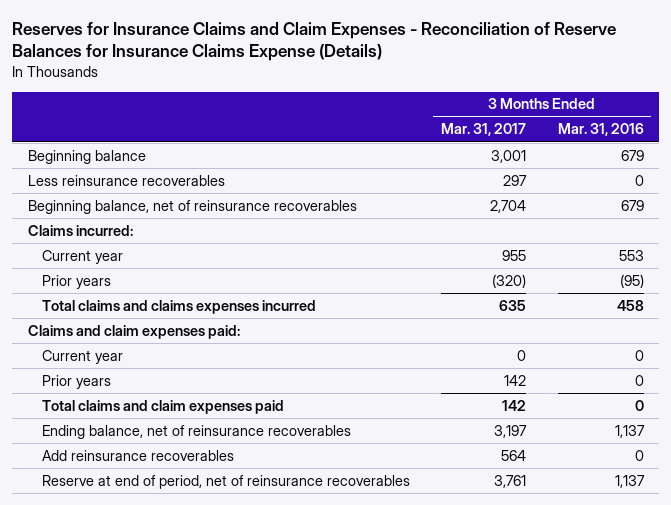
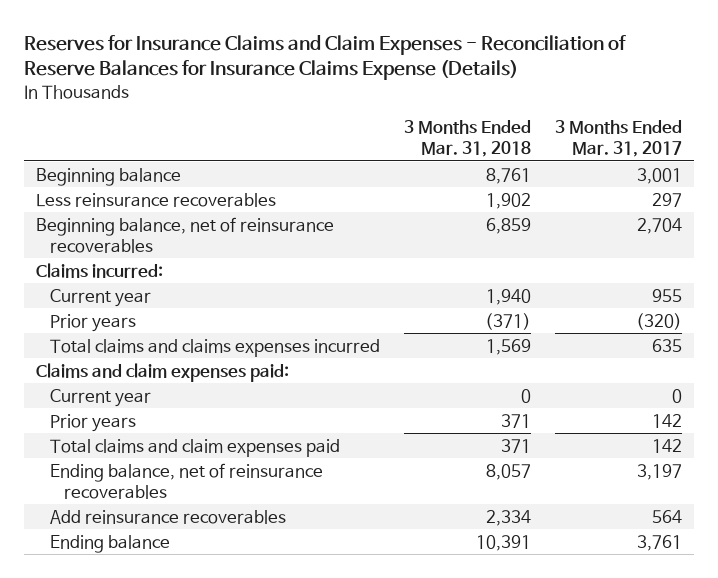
- | 3 Months Ended Mar. 31, 2017 | 3 Months Ended Mar. 31, 2016
+ | 3 Months Ended Mar. 31, 2018 | 3 Months Ended Mar. 31, 2017
- Reserve at end of period, net of reinsurance recoverables | 3,761 | 1,137
+ Ending balance | 10,391 | 3,761

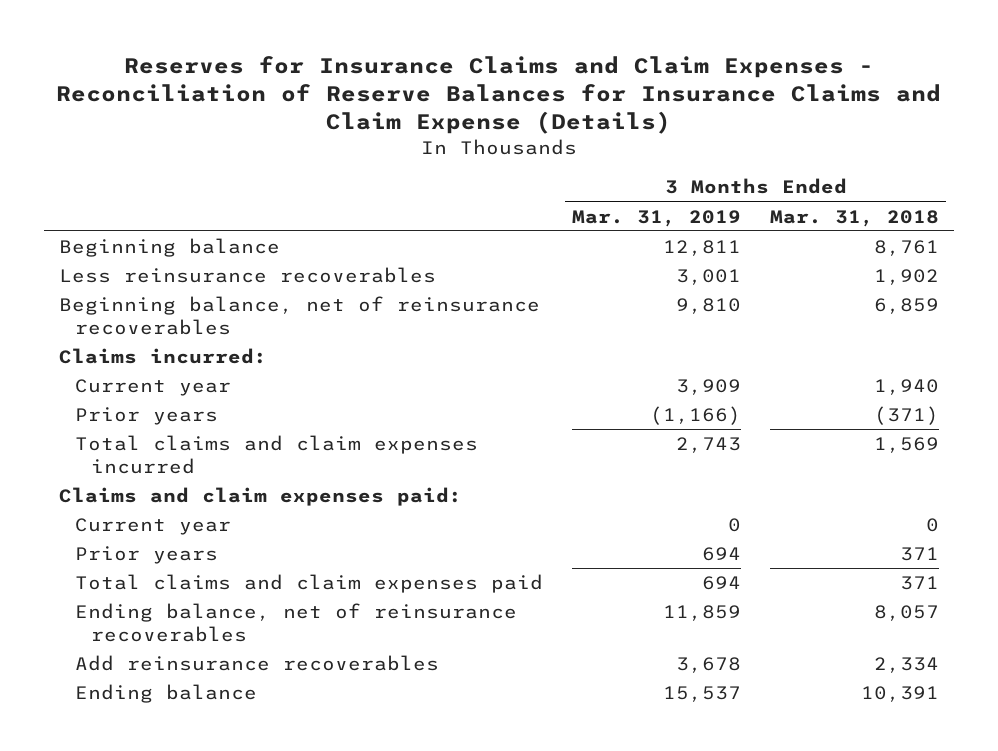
- Reserves for Insurance Claims and Claim Expenses - Reconciliation of Reserve Balances for Insurance Claims Expense (Details)
+ Reserves for Insurance Claims and Claim Expenses - Reconciliation of Reserve Balances for Insurance Claims and Claim Expense (Details)
- | 3 Months Ended Mar. 31, 2018 | 3 Months Ended Mar. 31, 2017
+ | 3 Months Ended Mar. 31, 2019 | 3 Months Ended Mar. 31, 2018
- Total claims and claims expenses incurred | 1,569 | 635
+ Total claims and claim expenses incurred | 2,743 | 1,569

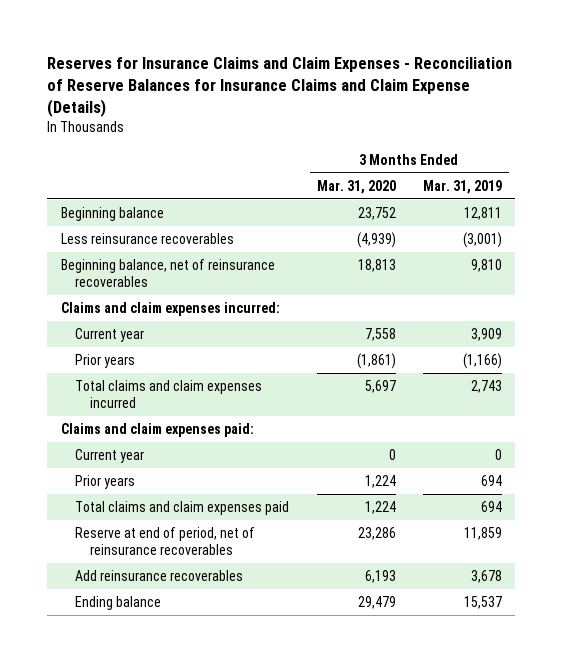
- | 3 Months Ended Mar. 31, 2019 | 3 Months Ended Mar. 31, 2018
+ | 3 Months Ended Mar. 31, 2020 | 3 Months Ended Mar. 31, 2019
- Less reinsurance recoverables | 3,001 | 1,902
+ Less reinsurance recoverables | (4,939) | (3,001)
- Claims incurred:
+ Claims and claim expenses incurred:
- Ending balance, net of reinsurance recoverables | 11,859 | 8,057
+ Reserve at end of period, net of reinsurance recoverables | 23,286 | 11,859

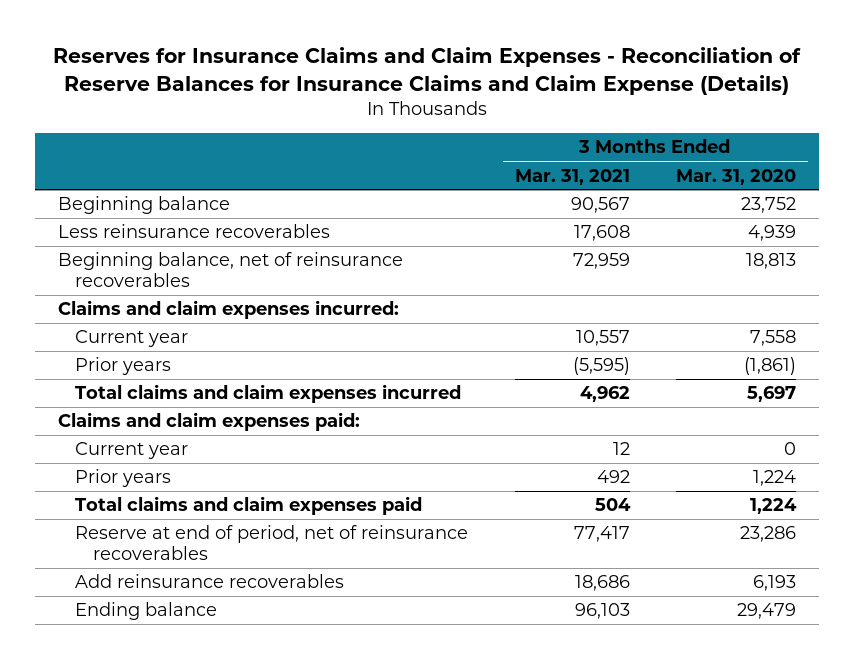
- | 3 Months Ended Mar. 31, 2020 | 3 Months Ended Mar. 31, 2019
+ | 3 Months Ended Mar. 31, 2021 | 3 Months Ended Mar. 31, 2020
- Less reinsurance recoverables | (4,939) | (3,001)
+ Less reinsurance recoverables | 17,608 | 4,939

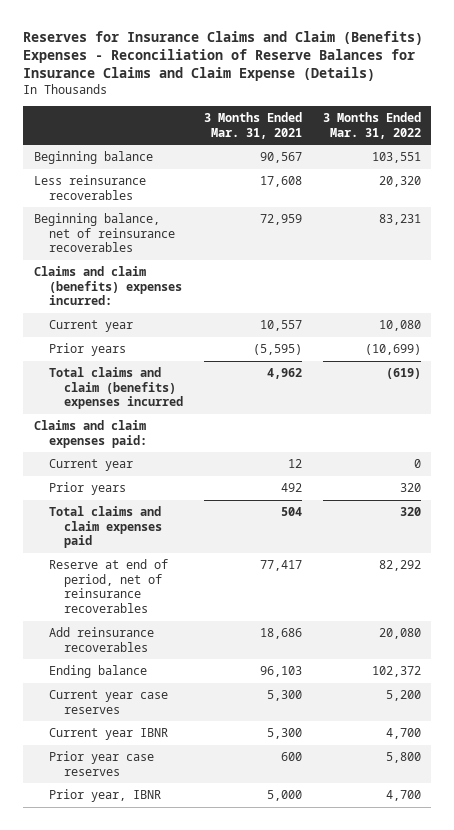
- Reserves for Insurance Claims and Claim Expenses - Reconciliation of Reserve Balances for Insurance Claims and Claim Expense (Details)
+ Reserves for Insurance Claims and Claim (Benefits) Expenses - Reconciliation of Reserve Balances for Insurance Claims and Claim Expense (Details)
- | 3 Months Ended Mar. 31, 2021 | 3 Months Ended Mar. 31, 2020
+ | 3 Months Ended Mar. 31, 2021 | 3 Months Ended Mar. 31, 2022
- Claims and claim expenses incurred:
+ Claims and claim (benefits) expenses incurred:
- Total claims and claim expenses incurred | 4,962 | 5,697
+ Total claims and claim (benefits) expenses incurred | 4,962 | (619)
+ Current year case reserves | 5,300 | 5,200
+ Current year IBNR | 5,300 | 4,700
+ Prior year case reserves | 600 | 5,800
+ Prior year, IBNR | 5,000 | 4,700

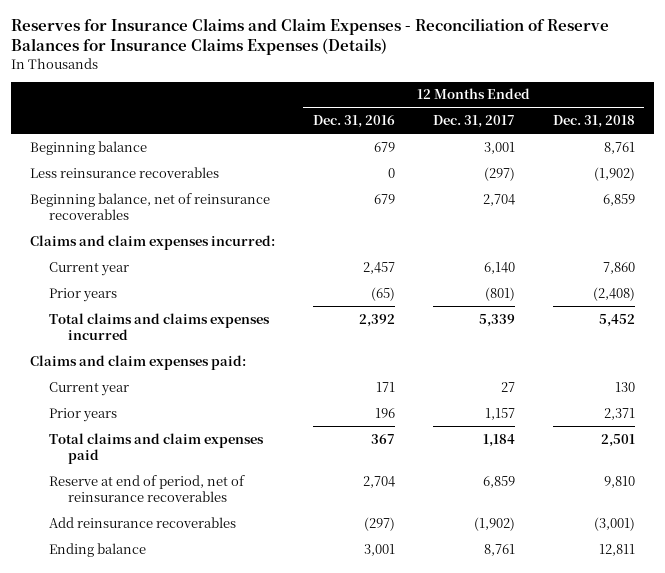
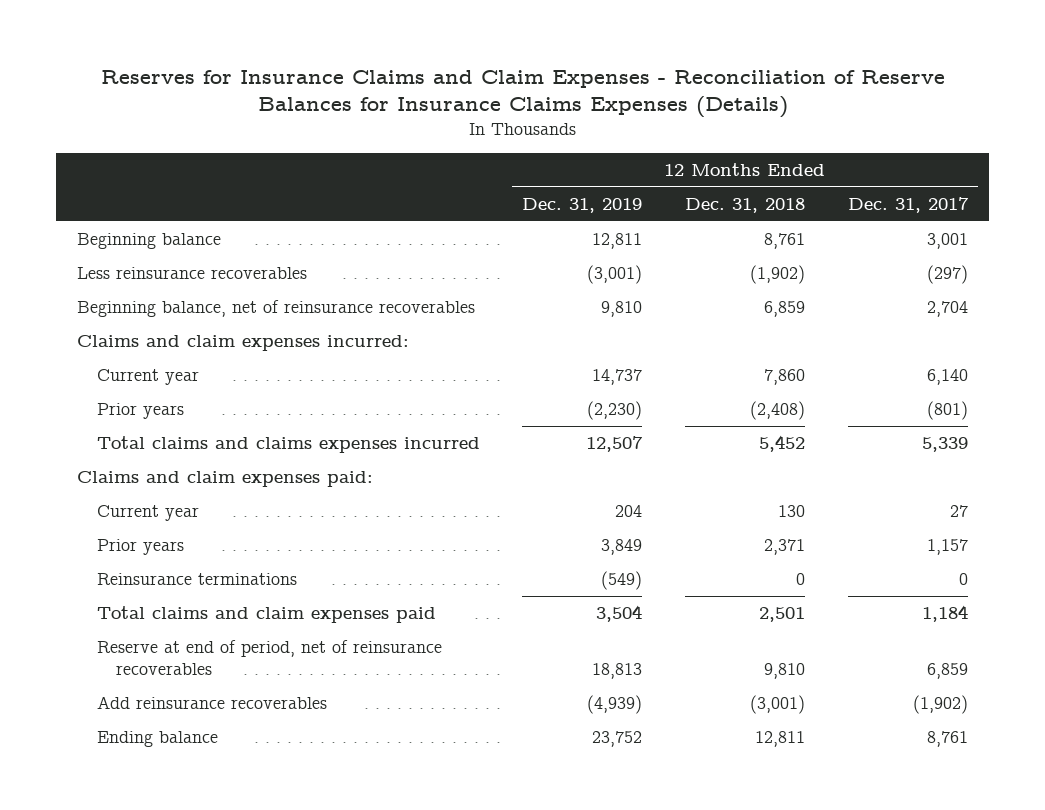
- | 12 Months Ended Dec. 31, 2016 | 12 Months Ended Dec. 31, 2017 | 12 Months Ended Dec. 31, 2018
+ | 12 Months Ended Dec. 31, 2019 | 12 Months Ended Dec. 31, 2018 | 12 Months Ended Dec. 31, 2017
+ Reinsurance terminations | (549) | 0 | 0

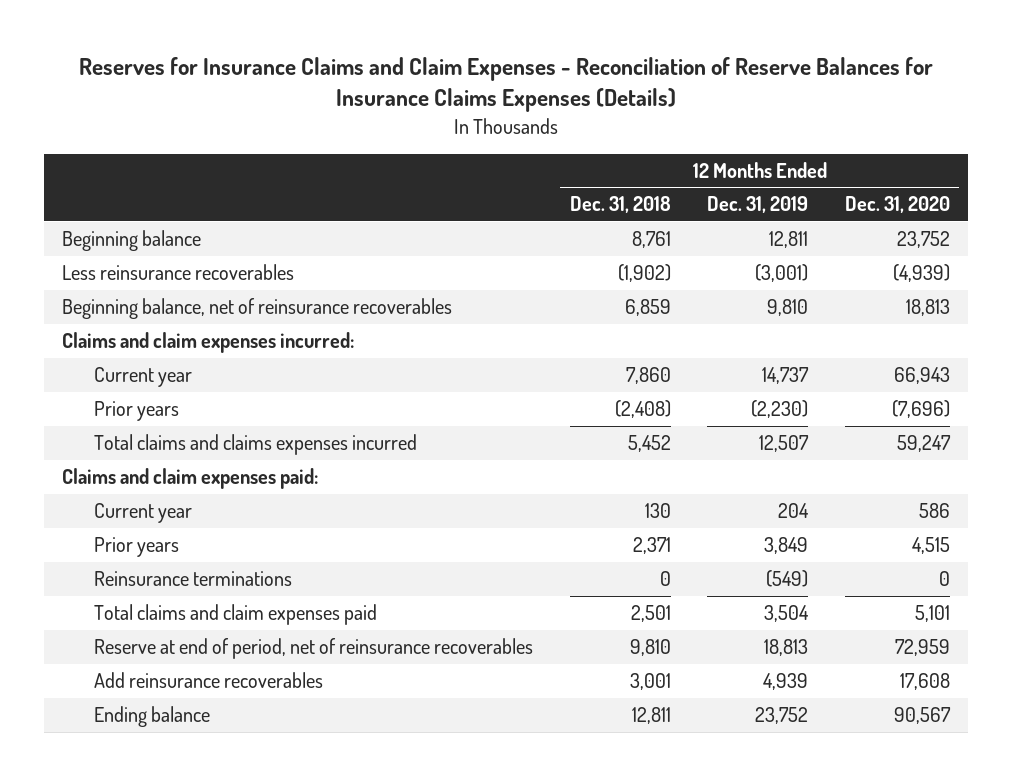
- | 12 Months Ended Dec. 31, 2019 | 12 Months Ended Dec. 31, 2018 | 12 Months Ended Dec. 31, 2017
+ | 12 Months Ended Dec. 31, 2018 | 12 Months Ended Dec. 31, 2019 | 12 Months Ended Dec. 31, 2020
- Add reinsurance recoverables | (4,939) | (3,001) | (1,902)
+ Add reinsurance recoverables | 3,001 | 4,939 | 17,608

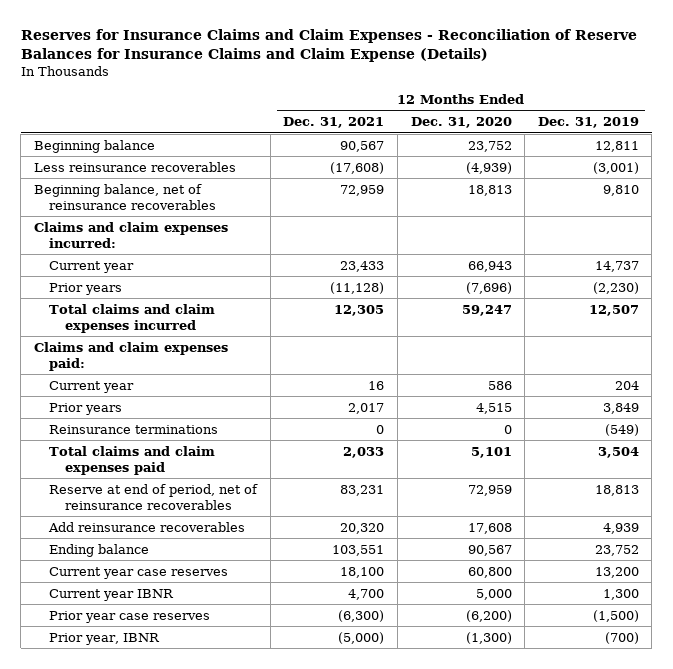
- Reserves for Insurance Claims and Claim Expenses - Reconciliation of Reserve Balances for Insurance Claims Expenses (Details)
+ Reserves for Insurance Claims and Claim Expenses - Reconciliation of Reserve Balances for Insurance Claims and Claim Expense (Details)
- | 12 Months Ended Dec. 31, 2018 | 12 Months Ended Dec. 31, 2019 | 12 Months Ended Dec. 31, 2020
+ | 12 Months Ended Dec. 31, 2021 | 12 Months Ended Dec. 31, 2020 | 12 Months Ended Dec. 31, 2019
- Total claims and claims expenses incurred | 5,452 | 12,507 | 59,247
+ Total claims and claim expenses incurred | 12,305 | 59,247 | 12,507
+ Current year case reserves | 18,100 | 60,800 | 13,200
+ Current year IBNR | 4,700 | 5,000 | 1,300
+ Prior year case reserves | (6,300) | (6,200) | (1,500)
+ Prior year, IBNR | (5,000) | (1,300) | (700)

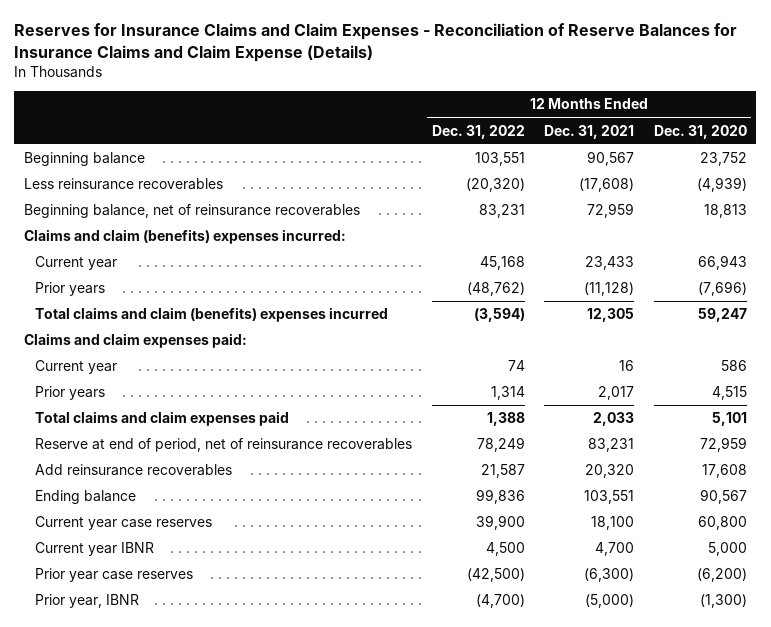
- | 12 Months Ended Dec. 31, 2021 | 12 Months Ended Dec. 31, 2020 | 12 Months Ended Dec. 31, 2019
+ | 12 Months Ended Dec. 31, 2022 | 12 Months Ended Dec. 31, 2021 | 12 Months Ended Dec. 31, 2020
- Claims and claim expenses incurred:
+ Claims and claim (benefits) expenses incurred:
- Total claims and claim expenses incurred | 12,305 | 59,247 | 12,507
+ Total claims and claim (benefits) expenses incurred | (3,594) | 12,305 | 59,247
- Reinsurance terminations | 0 | 0 | (549)

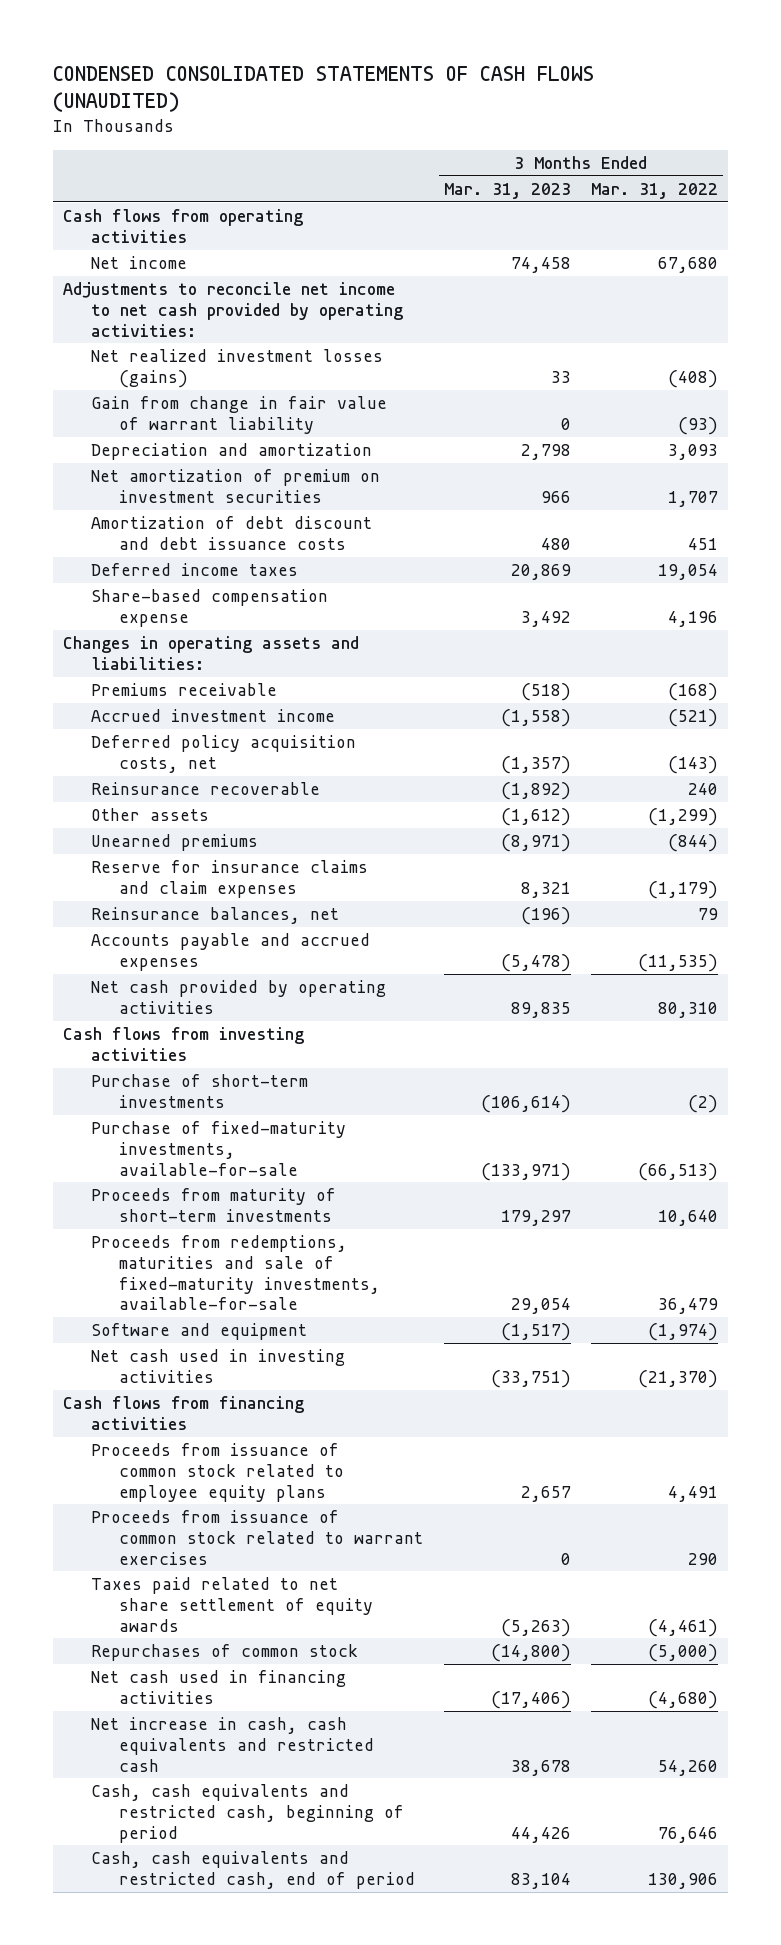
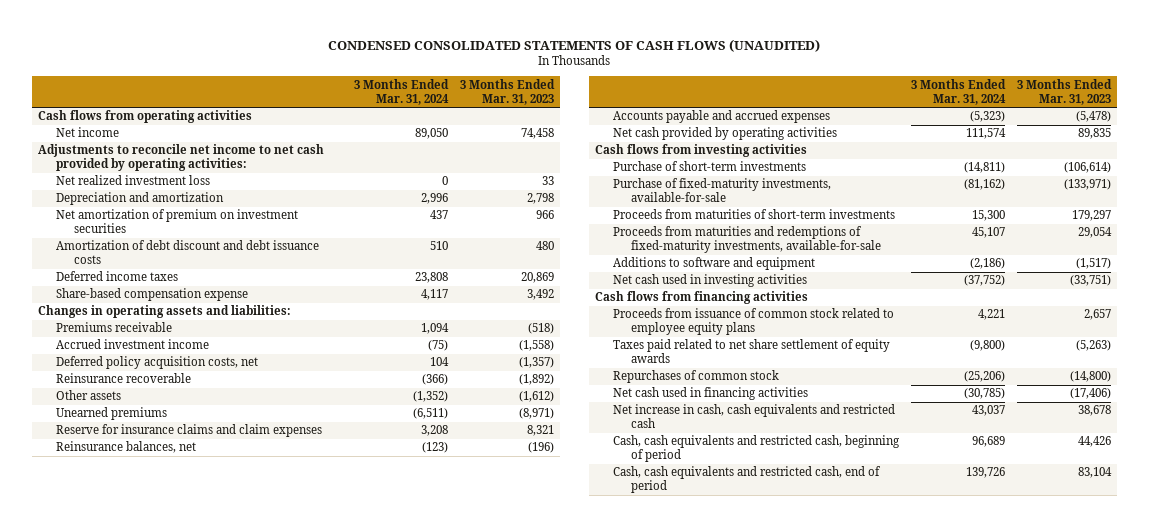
- | 3 Months Ended Mar. 31, 2023 | 3 Months Ended Mar. 31, 2022
+ | 3 Months Ended Mar. 31, 2024 | 3 Months Ended Mar. 31, 2023
- Net realized investment losses (gains) | 33 | (408)
- Gain from change in fair value of warrant liability | 0 | (93)
+ Net realized investment loss | 0 | 33
- Proceeds from maturity of short-term investments | 179,297 | 10,640
- Proceeds from redemptions, maturities and sale of fixed-maturity investments, available-for-sale | 29,054 | 36,479
- Software and equipment | (1,517) | (1,974)
+ Proceeds from maturities of short-term investments | 15,300 | 179,297
+ Proceeds from maturities and redemptions of fixed-maturity investments, available-for-sale | 45,107 | 29,054
+ Additions to software and equipment | (2,186) | (1,517)
- Proceeds from issuance of common stock related to warrant exercises | 0 | 290

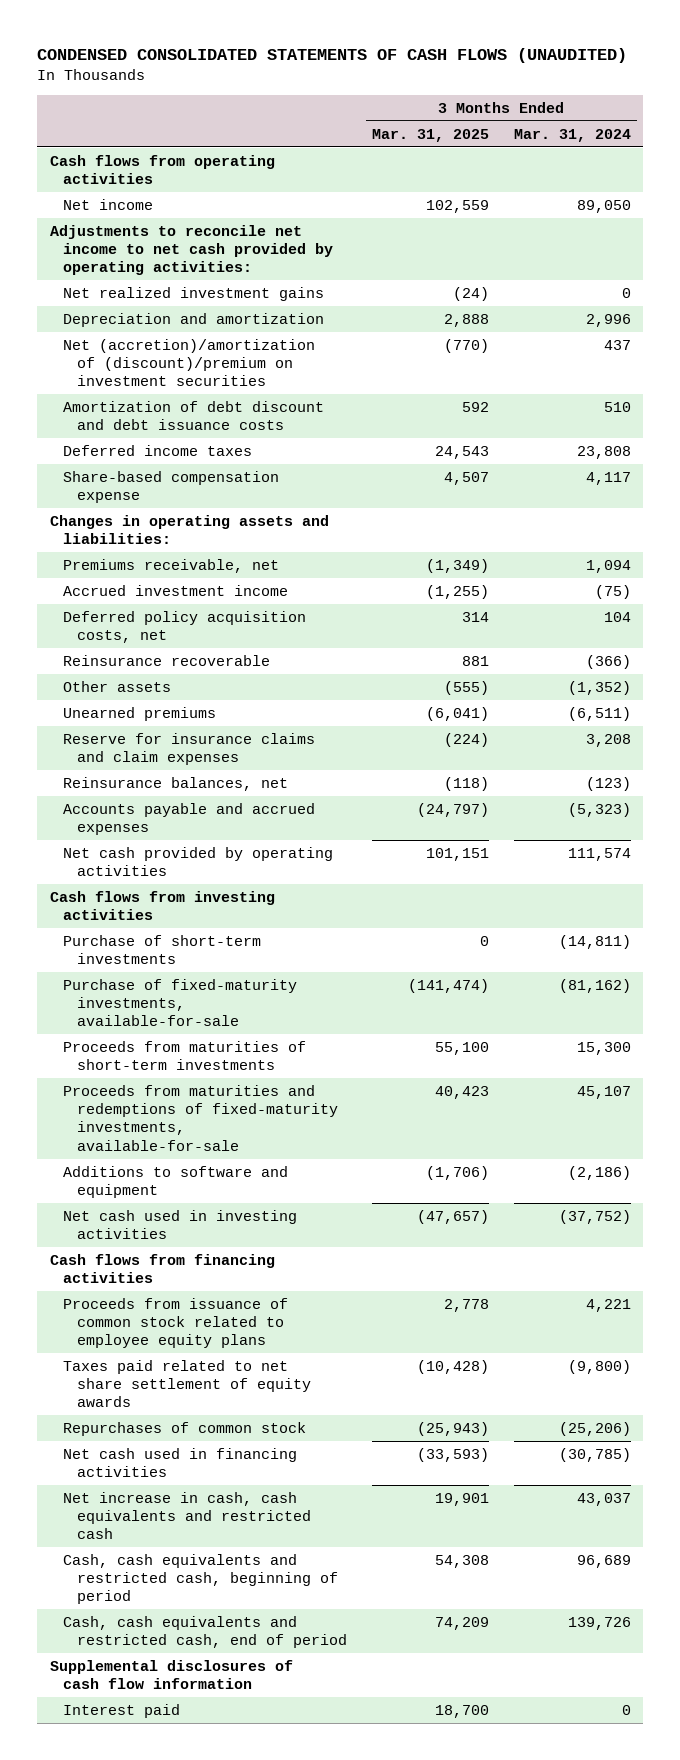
- | 3 Months Ended Mar. 31, 2024 | 3 Months Ended Mar. 31, 2023
+ | 3 Months Ended Mar. 31, 2025 | 3 Months Ended Mar. 31, 2024
- Net realized investment loss | 0 | 33
+ Net realized investment gains | (24) | 0
- Net amortization of premium on investment securities | 437 | 966
+ Net (accretion)/amortization of (discount)/premium on investment securities | (770) | 437
- Premiums receivable | 1,094 | (518)
+ Premiums receivable, net | (1,349) | 1,094
+ Supplemental disclosures of cash flow information
+ Interest paid | 18,700 | 0

